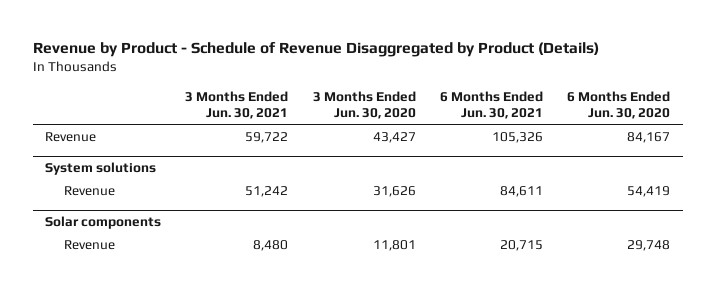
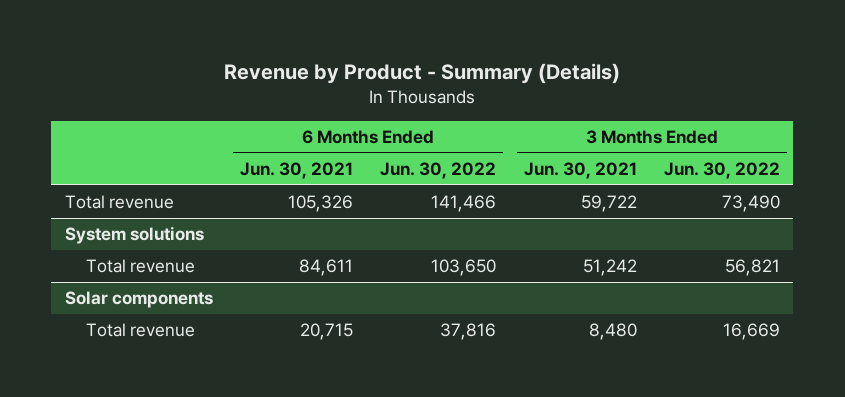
- Revenue by Product - Schedule of Revenue Disaggregated by Product (Details)
+ Revenue by Product - Summary (Details)
- | 3 Months Ended Jun. 30, 2021 | 3 Months Ended Jun. 30, 2020 | 6 Months Ended Jun. 30, 2021 | 6 Months Ended Jun. 30, 2020
+ | 6 Months Ended Jun. 30, 2021 | 6 Months Ended Jun. 30, 2022 | 3 Months Ended Jun. 30, 2021 | 3 Months Ended Jun. 30, 2022
- Revenue | 59,722 | 43,427 | 105,326 | 84,167
+ Total revenue | 105,326 | 141,466 | 59,722 | 73,490
@ System solutions
- Revenue | 51,242 | 31,626 | 84,611 | 54,419
+ Total revenue | 84,611 | 103,650 | 51,242 | 56,821
@ Solar components
- Revenue | 8,480 | 11,801 | 20,715 | 29,748
+ Total revenue | 20,715 | 37,816 | 8,480 | 16,669

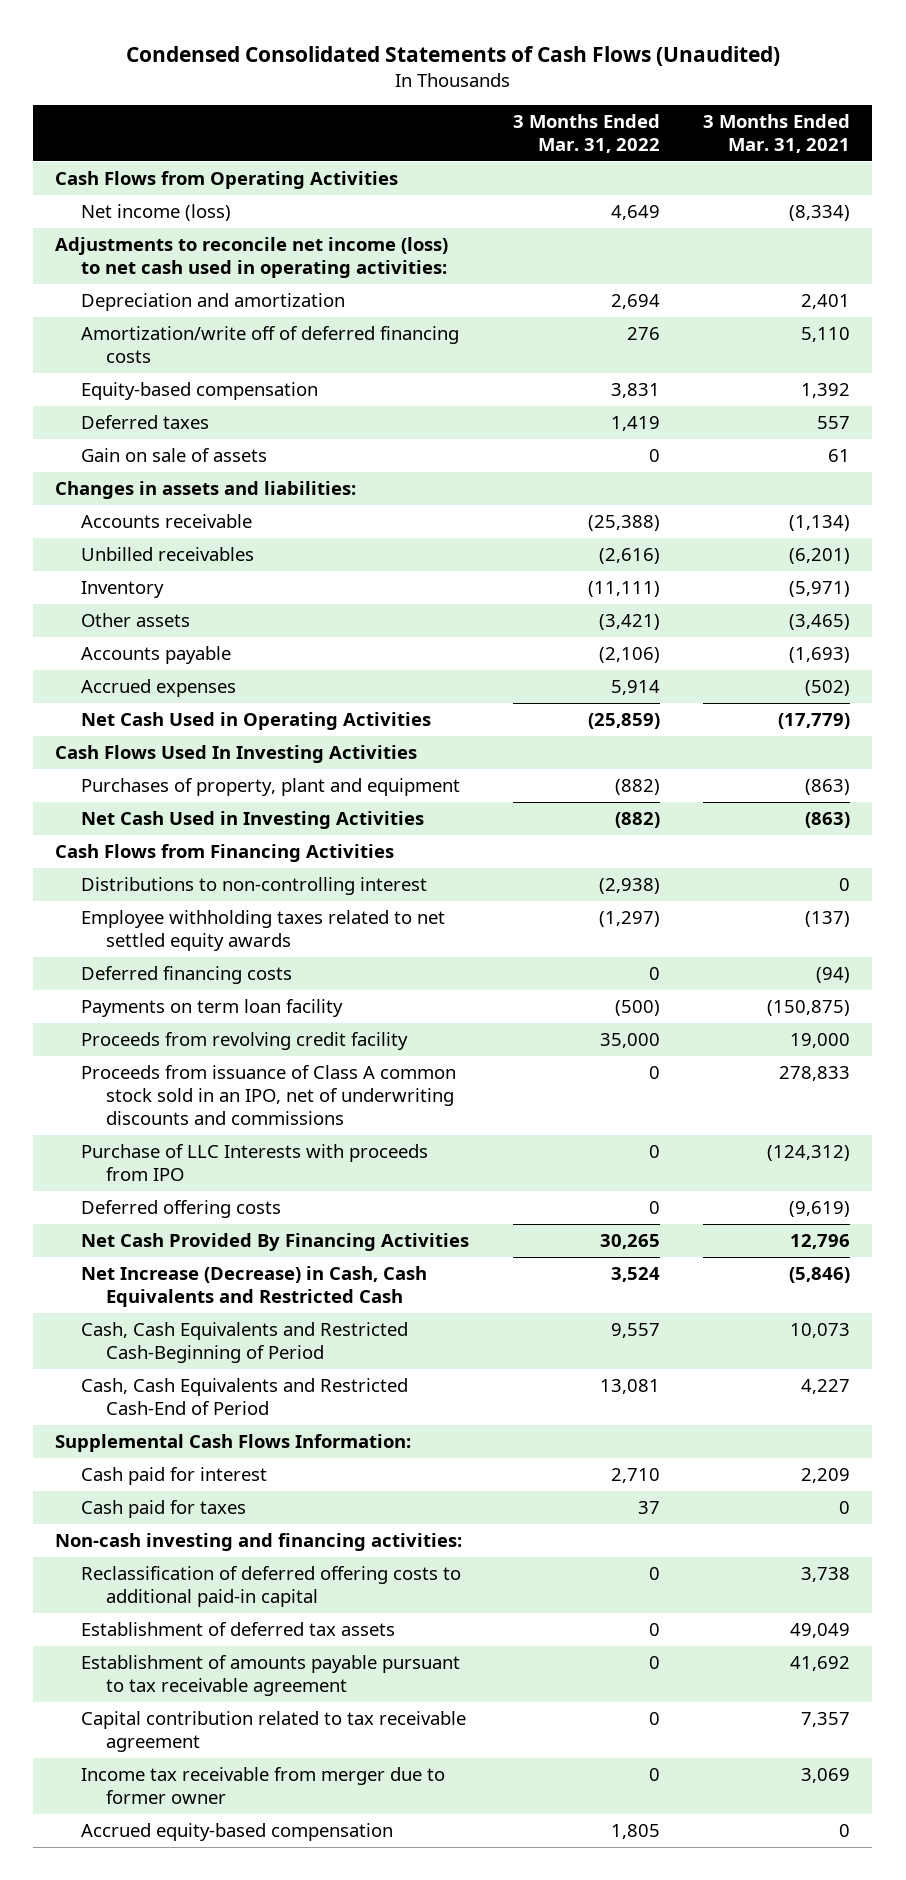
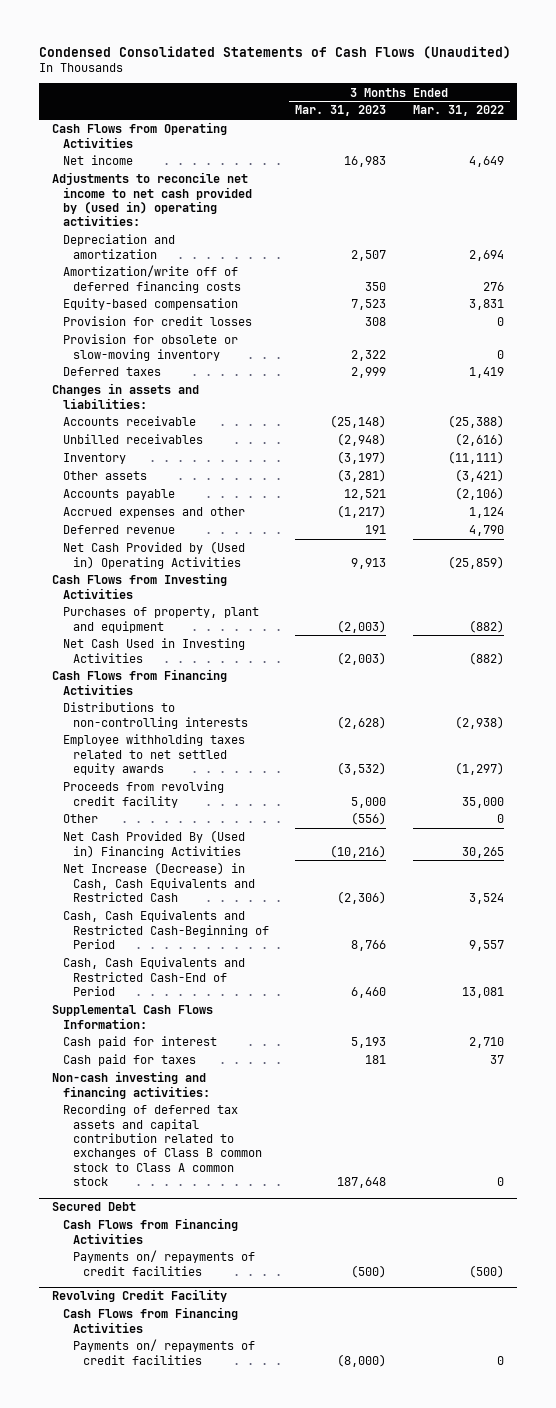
- | 3 Months Ended Mar. 31, 2022 | 3 Months Ended Mar. 31, 2021
+ | 3 Months Ended Mar. 31, 2023 | 3 Months Ended Mar. 31, 2022
- Net income (loss) | 4,649 | (8,334)
- Adjustments to reconcile net income (loss) to net cash used in operating activities:
+ Net income | 16,983 | 4,649
+ Adjustments to reconcile net income to net cash provided by (used in) operating activities:
+ Provision for credit losses | 308 | 0
+ Provision for obsolete or slow-moving inventory | 2,322 | 0
- Gain on sale of assets | 0 | 61
- Accrued expenses | 5,914 | (502)
- Net Cash Used in Operating Activities | (25,859) | (17,779)
- Cash Flows Used In Investing Activities
+ Accrued expenses and other | (1,217) | 1,124
+ Deferred revenue | 191 | 4,790
+ Net Cash Provided by (Used in) Operating Activities | 9,913 | (25,859)
+ Cash Flows from Investing Activities
- Distributions to non-controlling interest | (2,938) | 0
+ Distributions to non-controlling interests | (2,628) | (2,938)
- Deferred financing costs | 0 | (94)
- Payments on term loan facility | (500) | (150,875)
- Proceeds from issuance of Class A common stock sold in an IPO, net of underwriting discounts and commissions | 0 | 278,833
- Purchase of LLC Interests with proceeds from IPO | 0 | (124,312)
- Deferred offering costs | 0 | (9,619)
- Net Cash Provided By Financing Activities | 30,265 | 12,796
+ Other | (556) | 0
+ Net Cash Provided By (Used in) Financing Activities | (10,216) | 30,265
- Reclassification of deferred offering costs to additional paid-in capital | 0 | 3,738
- Establishment of deferred tax assets | 0 | 49,049
- Establishment of amounts payable pursuant to tax receivable agreement | 0 | 41,692
- Capital contribution related to tax receivable agreement | 0 | 7,357
- Income tax receivable from merger due to former owner | 0 | 3,069
- Accrued equity-based compensation | 1,805 | 0
+ Recording of deferred tax assets and capital contribution related to exchanges of Class B common stock to Class A common stock | 187,648 | 0
+ Secured Debt
+ Cash Flows from Financing Activities
+ Payments on/ repayments of credit facilities | (500) | (500)
+ Revolving Credit Facility
+ Cash Flows from Financing Activities
+ Payments on/ repayments of credit facilities | (8,000) | 0

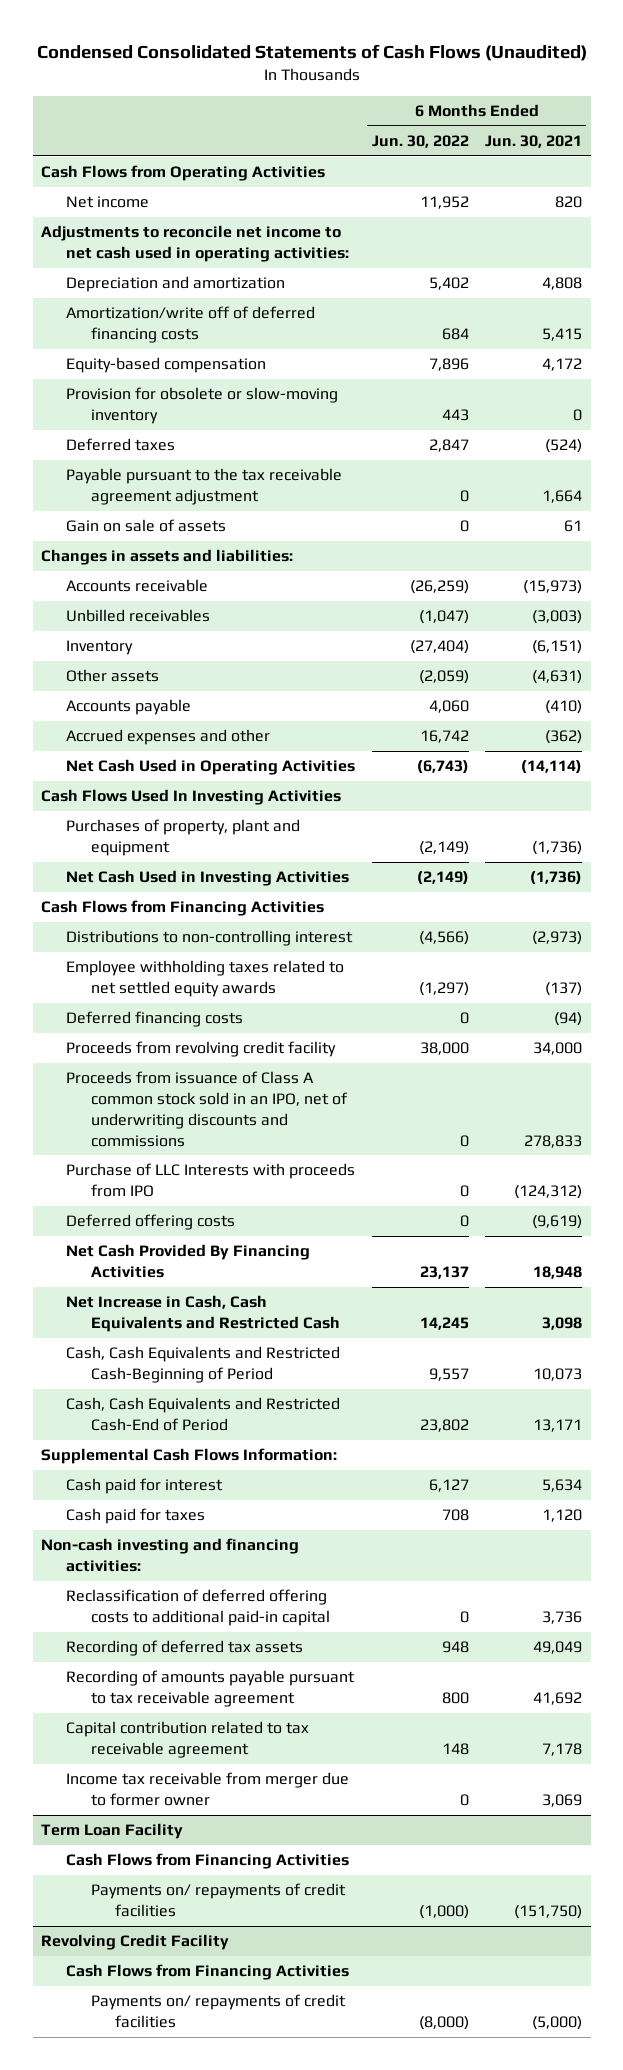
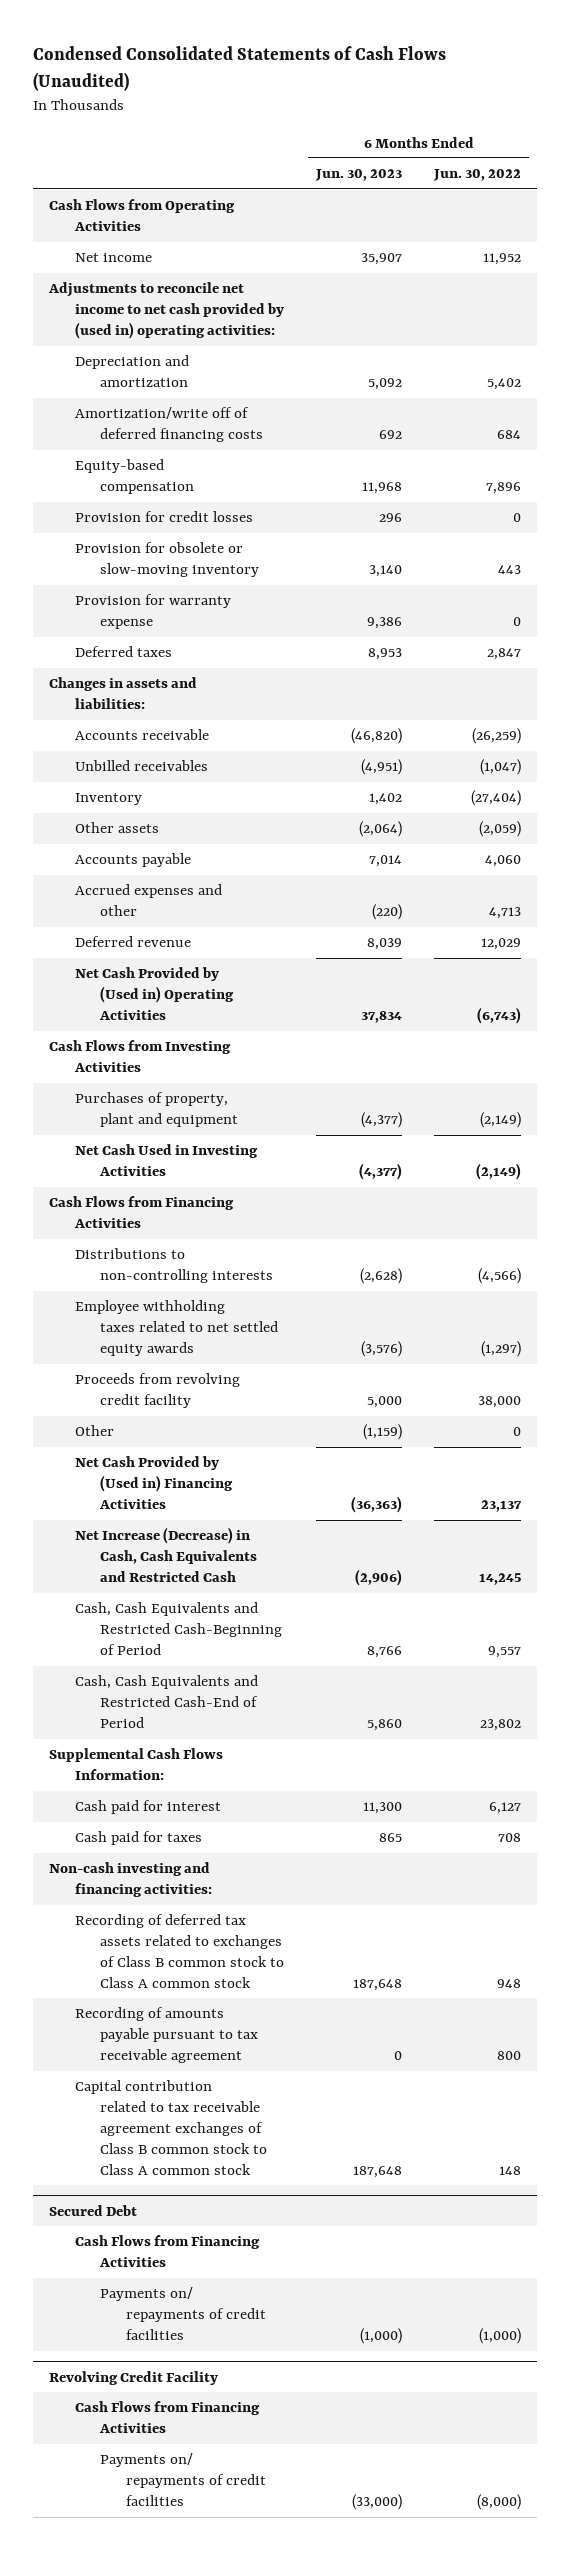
- | 6 Months Ended Jun. 30, 2022 | 6 Months Ended Jun. 30, 2021
+ | 6 Months Ended Jun. 30, 2023 | 6 Months Ended Jun. 30, 2022
- Adjustments to reconcile net income to net cash used in operating activities:
+ Adjustments to reconcile net income to net cash provided by (used in) operating activities:
+ Provision for credit losses | 296 | 0
+ Provision for warranty expense | 9,386 | 0
- Payable pursuant to the tax receivable agreement adjustment | 0 | 1,664
- Gain on sale of assets | 0 | 61
- Accrued expenses and other | 16,742 | (362)
- Net Cash Used in Operating Activities | (6,743) | (14,114)
- Cash Flows Used In Investing Activities
+ Accrued expenses and other | (220) | 4,713
+ Deferred revenue | 8,039 | 12,029
+ Net Cash Provided by (Used in) Operating Activities | 37,834 | (6,743)
+ Cash Flows from Investing Activities
- Distributions to non-controlling interest | (4,566) | (2,973)
+ Distributions to non-controlling interests | (2,628) | (4,566)
- Deferred financing costs | 0 | (94)
- Proceeds from issuance of Class A common stock sold in an IPO, net of underwriting discounts and commissions | 0 | 278,833
- Purchase of LLC Interests with proceeds from IPO | 0 | (124,312)
- Deferred offering costs | 0 | (9,619)
- Net Cash Provided By Financing Activities | 23,137 | 18,948
- Net Increase in Cash, Cash Equivalents and Restricted Cash | 14,245 | 3,098
+ Other | (1,159) | 0
+ Net Cash Provided by (Used in) Financing Activities | (36,363) | 23,137
+ Net Increase (Decrease) in Cash, Cash Equivalents and Restricted Cash | (2,906) | 14,245
- Reclassification of deferred offering costs to additional paid-in capital | 0 | 3,736
- Recording of deferred tax assets | 948 | 49,049
+ Recording of deferred tax assets related to exchanges of Class B common stock to Class A common stock | 187,648 | 948
- Capital contribution related to tax receivable agreement | 148 | 7,178
- Income tax receivable from merger due to former owner | 0 | 3,069
- Term Loan Facility
+ Capital contribution related to tax receivable agreement exchanges of Class B common stock to Class A common stock | 187,648 | 148
+ Secured Debt

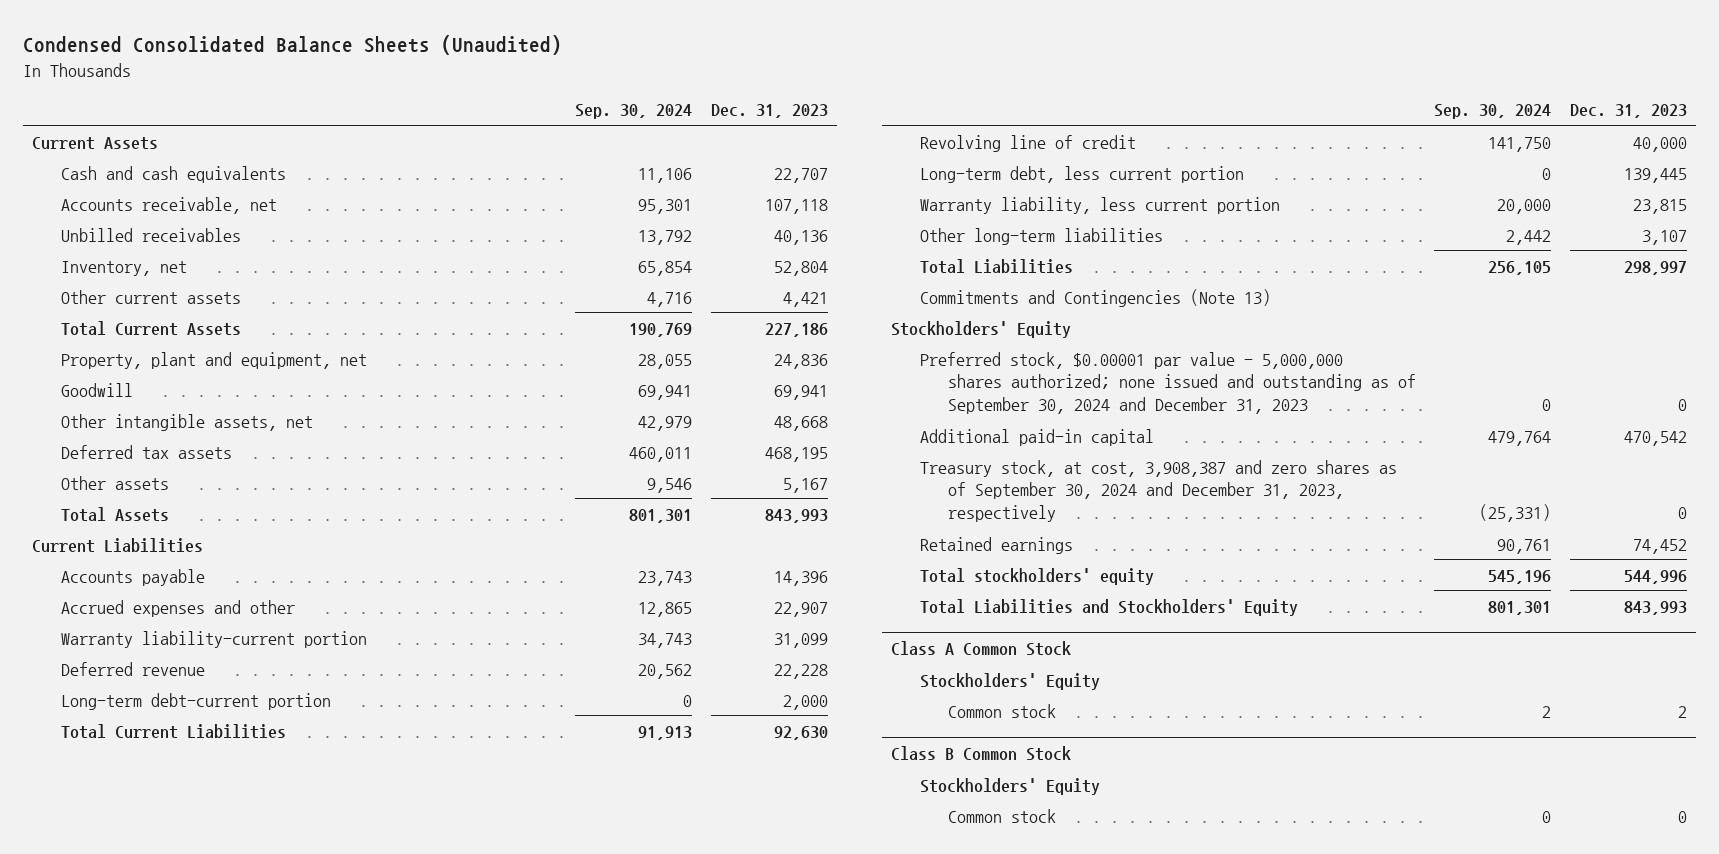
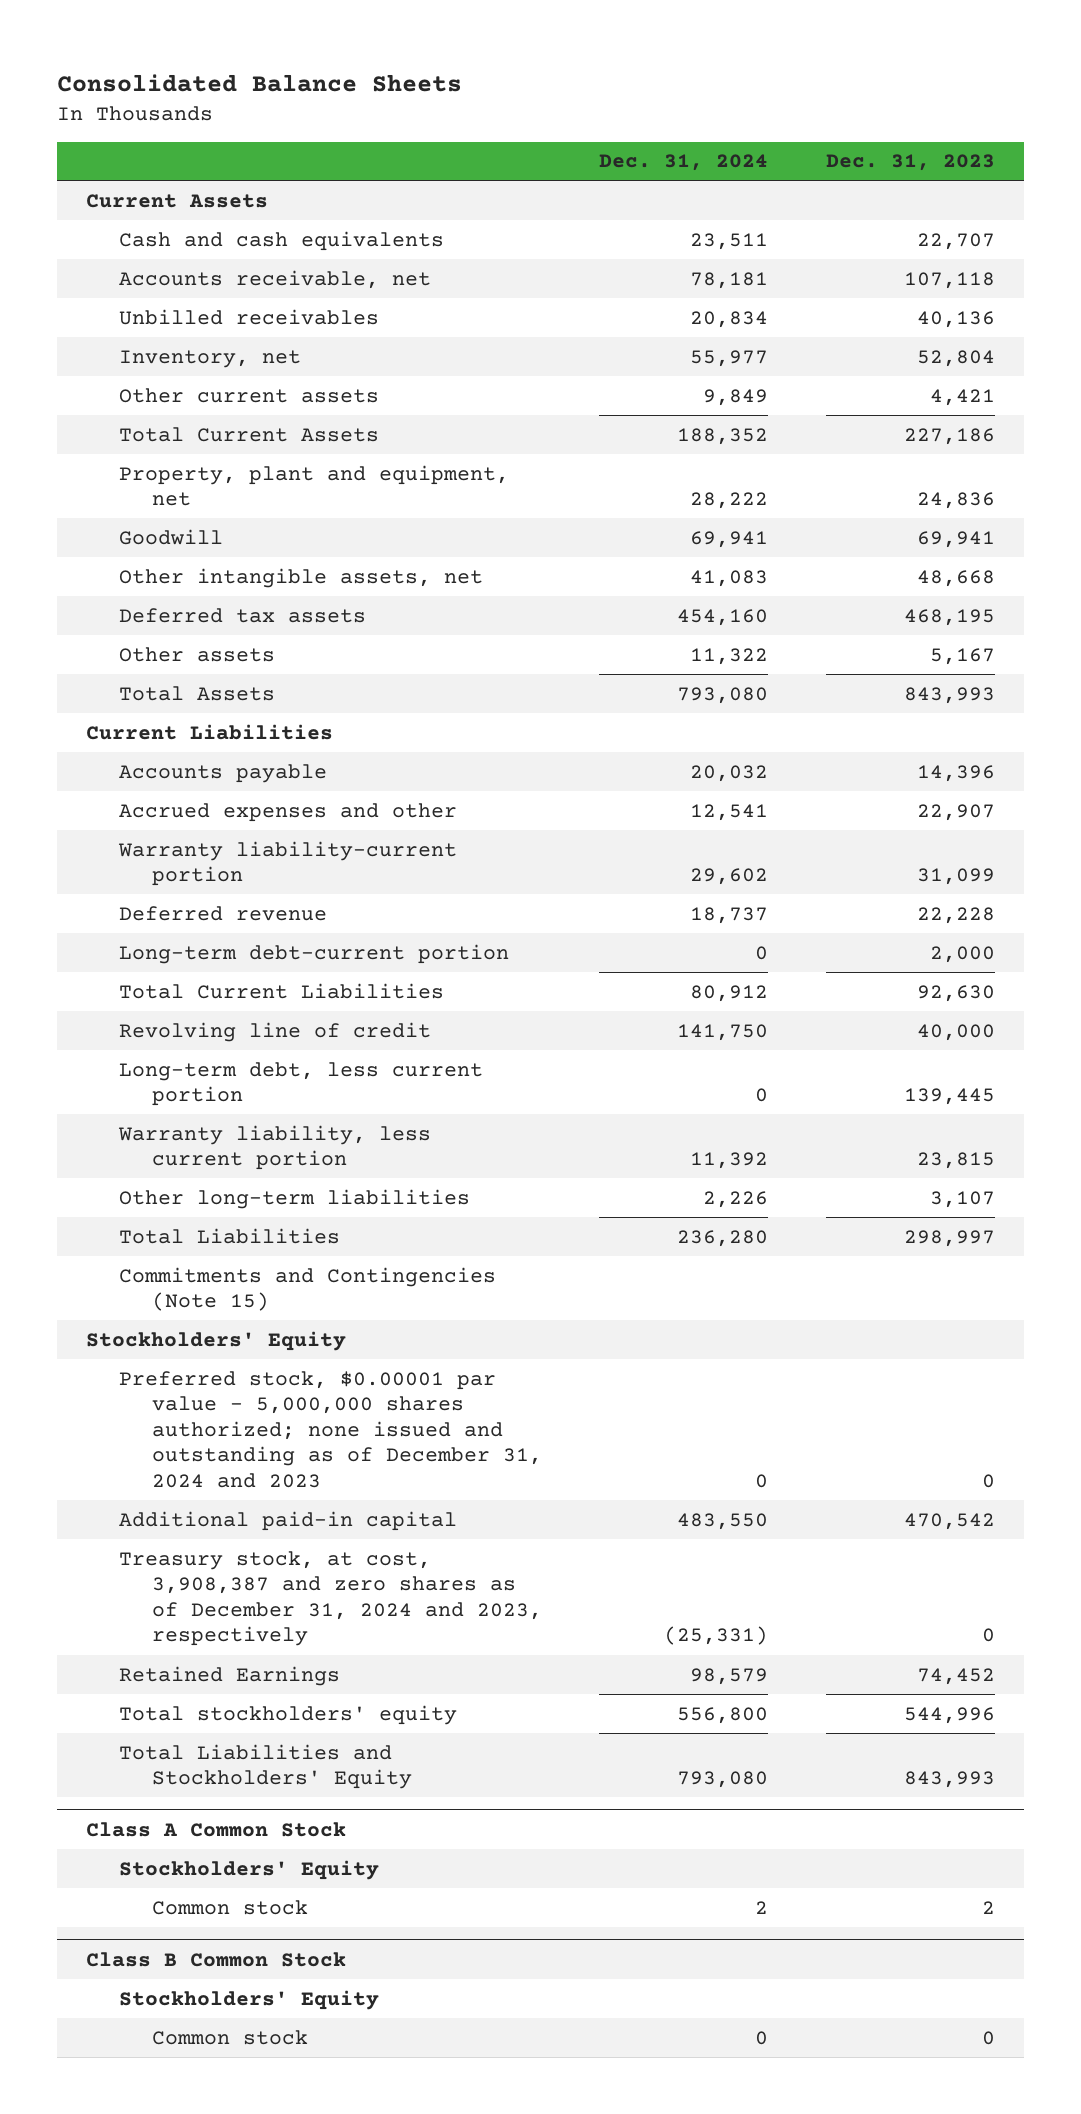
- Condensed Consolidated Balance Sheets (Unaudited)
+ Consolidated Balance Sheets
- | Sep. 30, 2024 | Dec. 31, 2023
+ | Dec. 31, 2024 | Dec. 31, 2023
- Commitments and Contingencies (Note 13)
+ Commitments and Contingencies (Note 15)
- Preferred stock, $0.00001 par value - 5,000,000 shares authorized; none issued and outstanding as of September 30, 2024 and December 31, 2023 | 0 | 0
+ Preferred stock, $0.00001 par value - 5,000,000 shares authorized; none issued and outstanding as of December 31, 2024 and 2023 | 0 | 0
- Treasury stock, at cost, 3,908,387 and zero shares as of September 30, 2024 and December 31, 2023, respectively | (25,331) | 0
- Retained earnings | 90,761 | 74,452
+ Treasury stock, at cost, 3,908,387 and zero shares as of December 31, 2024 and 2023, respectively | (25,331) | 0
+ Retained Earnings | 98,579 | 74,452

